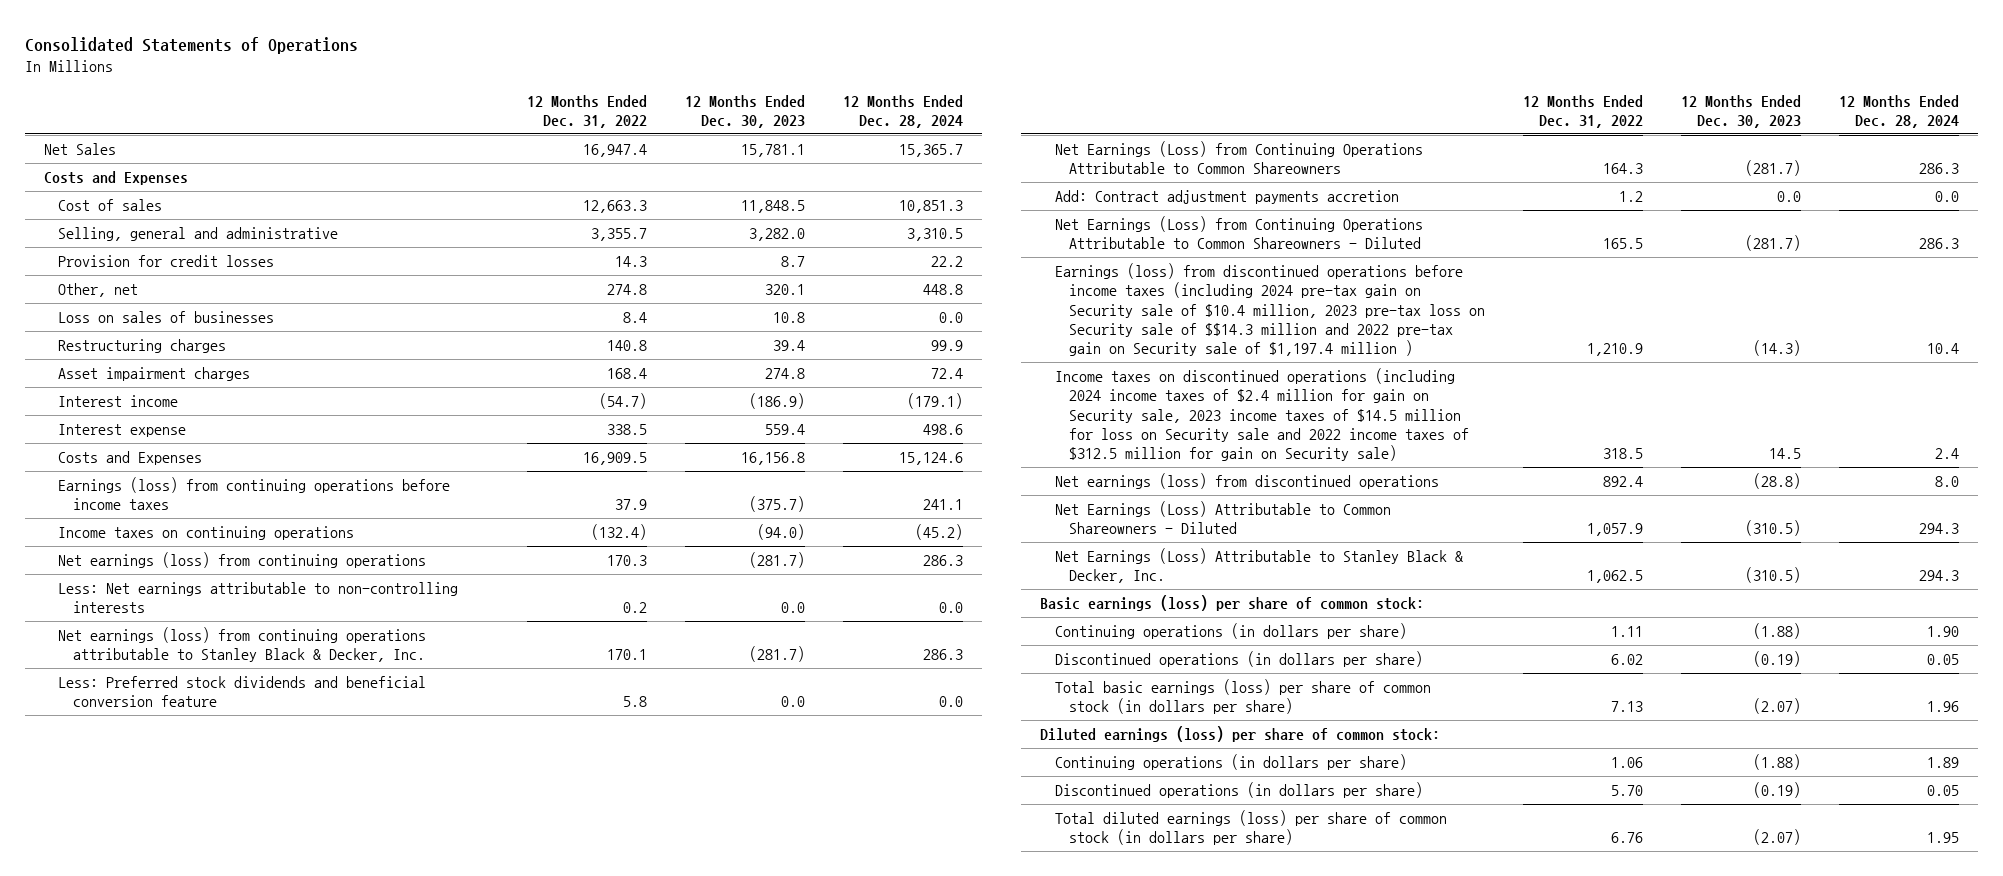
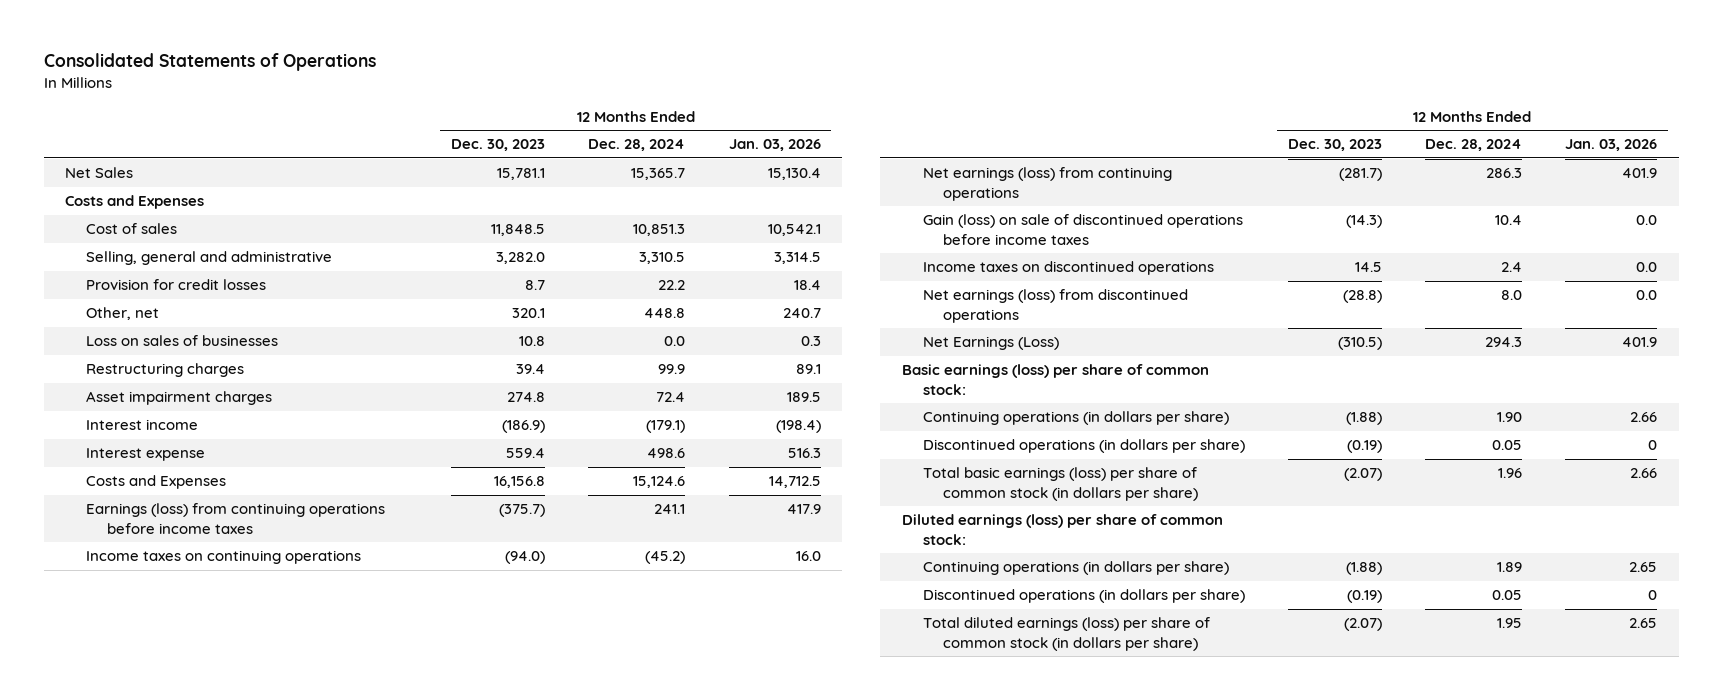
- | 12 Months Ended Dec. 31, 2022 | 12 Months Ended Dec. 30, 2023 | 12 Months Ended Dec. 28, 2024
+ | 12 Months Ended Dec. 30, 2023 | 12 Months Ended Dec. 28, 2024 | 12 Months Ended Jan. 03, 2026
- Less: Net earnings attributable to non-controlling interests | 0.2 | 0.0 | 0.0
- Net earnings (loss) from continuing operations attributable to Stanley Black & Decker, Inc. | 170.1 | (281.7) | 286.3
- Less: Preferred stock dividends and beneficial conversion feature | 5.8 | 0.0 | 0.0
- Net Earnings (Loss) from Continuing Operations Attributable to Common Shareowners | 164.3 | (281.7) | 286.3
- Add: Contract adjustment payments accretion | 1.2 | 0.0 | 0.0
- Net Earnings (Loss) from Continuing Operations Attributable to Common Shareowners - Diluted | 165.5 | (281.7) | 286.3
- Earnings (loss) from discontinued operations before income taxes (including 2024 pre-tax gain on Security sale of $10.4 million, 2023 pre-tax loss on Security sale of $$14.3 million and 2022 pre-tax gain on Security sale of $1,197.4 million ) | 1,210.9 | (14.3) | 10.4
- Income taxes on discontinued operations (including 2024 income taxes of $2.4 million for gain on Security sale, 2023 income taxes of $14.5 million for loss on Security sale and 2022 income taxes of $312.5 million for gain on Security sale) | 318.5 | 14.5 | 2.4
+ Gain (loss) on sale of discontinued operations before income taxes | (14.3) | 10.4 | 0.0
+ Income taxes on discontinued operations | 14.5 | 2.4 | 0.0
- Net Earnings (Loss) Attributable to Common Shareowners - Diluted | 1,057.9 | (310.5) | 294.3
- Net Earnings (Loss) Attributable to Stanley Black & Decker, Inc. | 1,062.5 | (310.5) | 294.3
+ Net Earnings (Loss) | (310.5) | 294.3 | 401.9

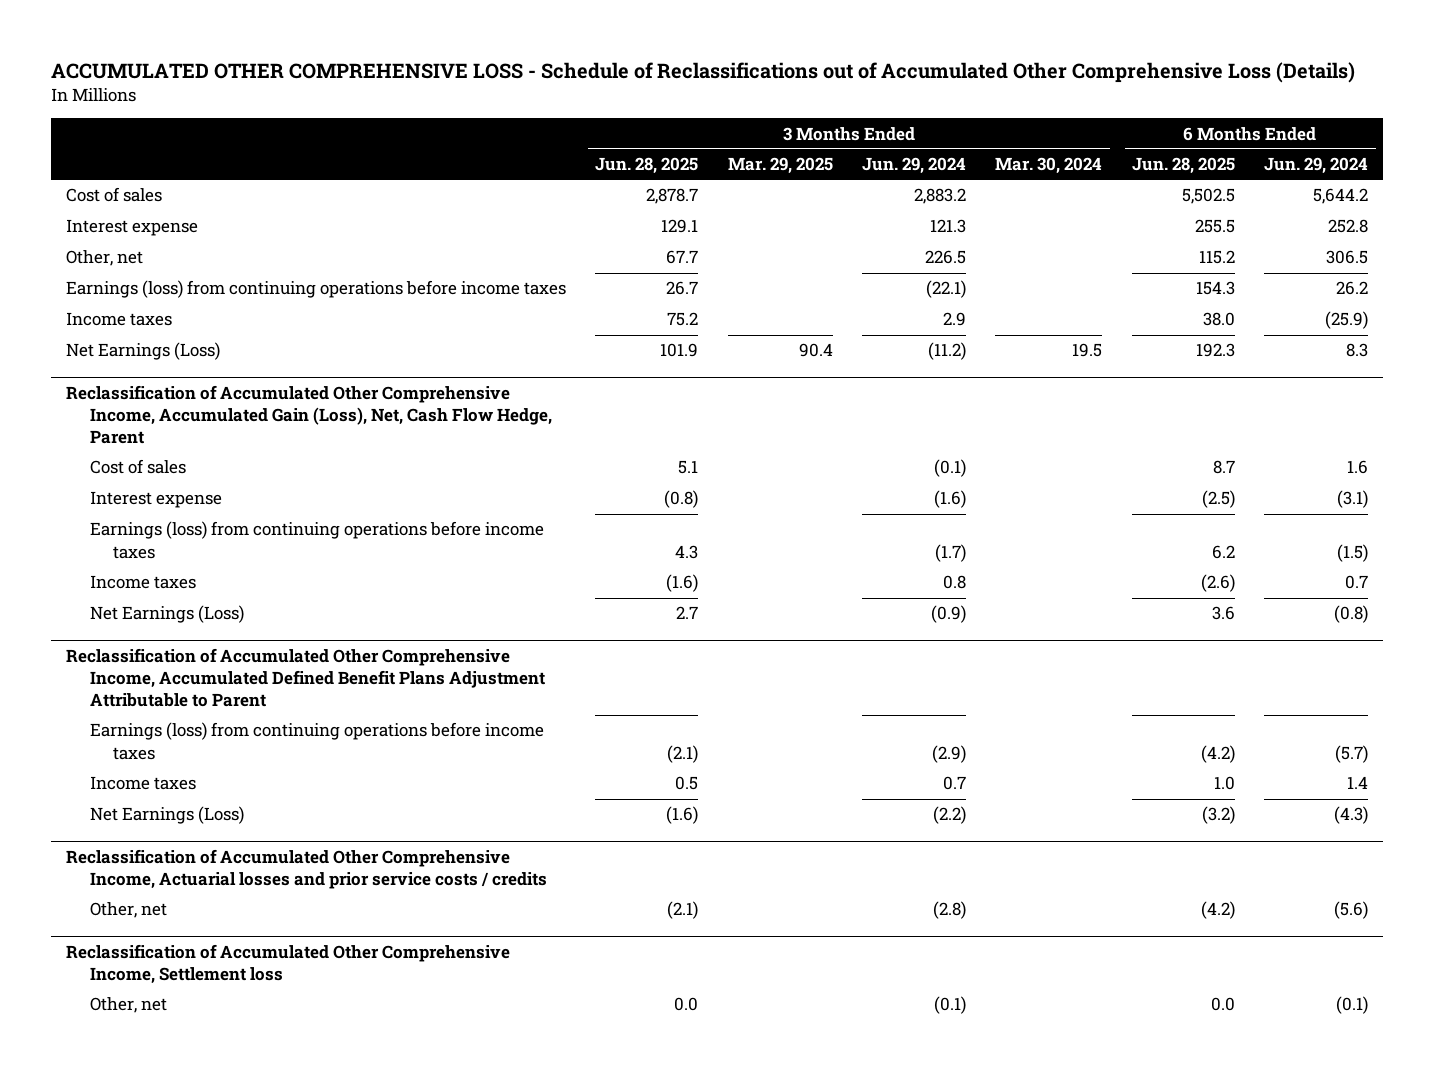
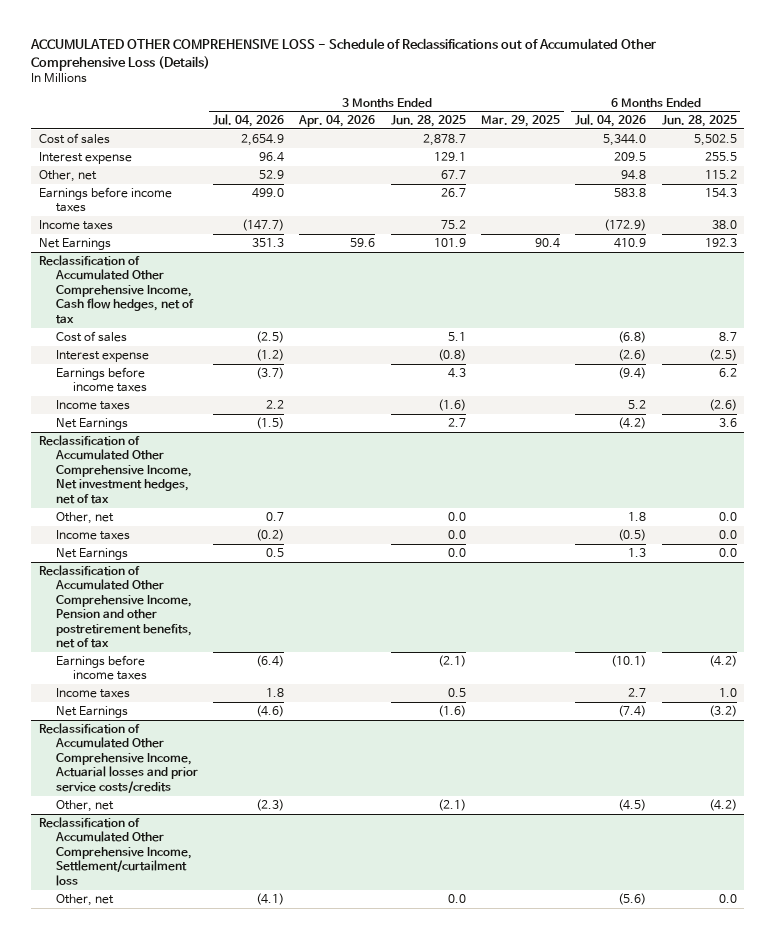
- | 3 Months Ended Jun. 28, 2025 | 3 Months Ended Mar. 29, 2025 | 3 Months Ended Jun. 29, 2024 | 3 Months Ended Mar. 30, 2024 | 6 Months Ended Jun. 28, 2025 | 6 Months Ended Jun. 29, 2024
+ | 3 Months Ended Jul. 04, 2026 | 3 Months Ended Apr. 04, 2026 | 3 Months Ended Jun. 28, 2025 | 3 Months Ended Mar. 29, 2025 | 6 Months Ended Jul. 04, 2026 | 6 Months Ended Jun. 28, 2025
- Earnings (loss) from continuing operations before income taxes | 26.7 | | (22.1) | | 154.3 | 26.2
+ Earnings before income taxes | 499.0 | | 26.7 | | 583.8 | 154.3
- Net Earnings (Loss) | 101.9 | 90.4 | (11.2) | 19.5 | 192.3 | 8.3
- Reclassification of Accumulated Other Comprehensive Income, Accumulated Gain (Loss), Net, Cash Flow Hedge, Parent
+ Net Earnings | 351.3 | 59.6 | 101.9 | 90.4 | 410.9 | 192.3
+ Reclassification of Accumulated Other Comprehensive Income, Cash flow hedges, net of tax
- Earnings (loss) from continuing operations before income taxes | 4.3 | | (1.7) | | 6.2 | (1.5)
+ Earnings before income taxes | (3.7) | | 4.3 | | (9.4) | 6.2
- Net Earnings (Loss) | 2.7 | | (0.9) | | 3.6 | (0.8)
- Reclassification of Accumulated Other Comprehensive Income, Accumulated Defined Benefit Plans Adjustment Attributable to Parent
- Earnings (loss) from continuing operations before income taxes | (2.1) | | (2.9) | | (4.2) | (5.7)
+ Net Earnings | (1.5) | | 2.7 | | (4.2) | 3.6
+ Reclassification of Accumulated Other Comprehensive Income, Net investment hedges, net of tax
+ Other, net | 0.7 | | 0.0 | | 1.8 | 0.0
+ Income taxes | (0.2) | | 0.0 | | (0.5) | 0.0
+ Net Earnings | 0.5 | | 0.0 | | 1.3 | 0.0
+ Reclassification of Accumulated Other Comprehensive Income, Pension and other postretirement benefits, net of tax
+ Earnings before income taxes | (6.4) | | (2.1) | | (10.1) | (4.2)
- Net Earnings (Loss) | (1.6) | | (2.2) | | (3.2) | (4.3)
- Reclassification of Accumulated Other Comprehensive Income, Actuarial losses and prior service costs / credits
+ Net Earnings | (4.6) | | (1.6) | | (7.4) | (3.2)
+ Reclassification of Accumulated Other Comprehensive Income, Actuarial losses and prior service costs/credits
- Reclassification of Accumulated Other Comprehensive Income, Settlement loss
+ Reclassification of Accumulated Other Comprehensive Income, Settlement/curtailment loss

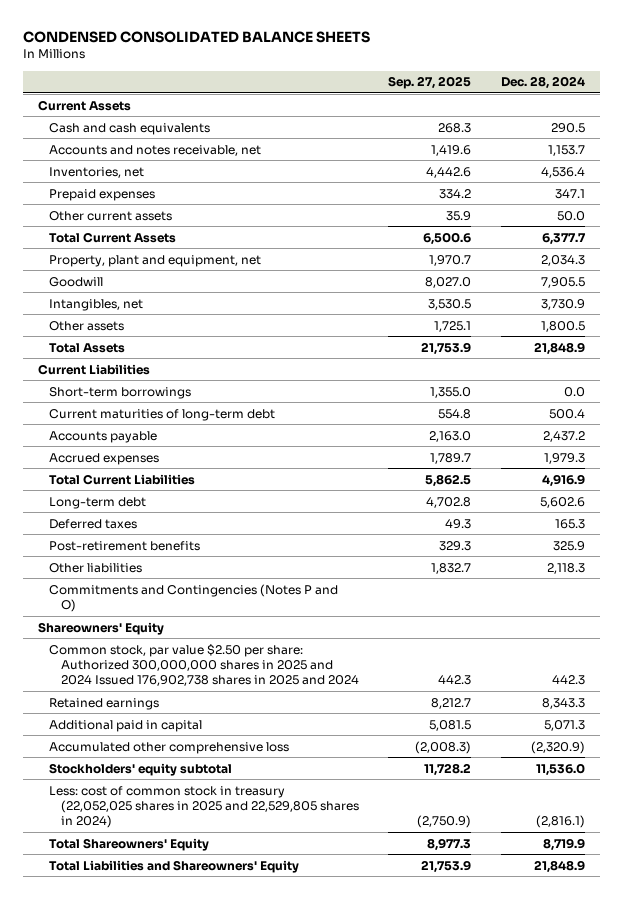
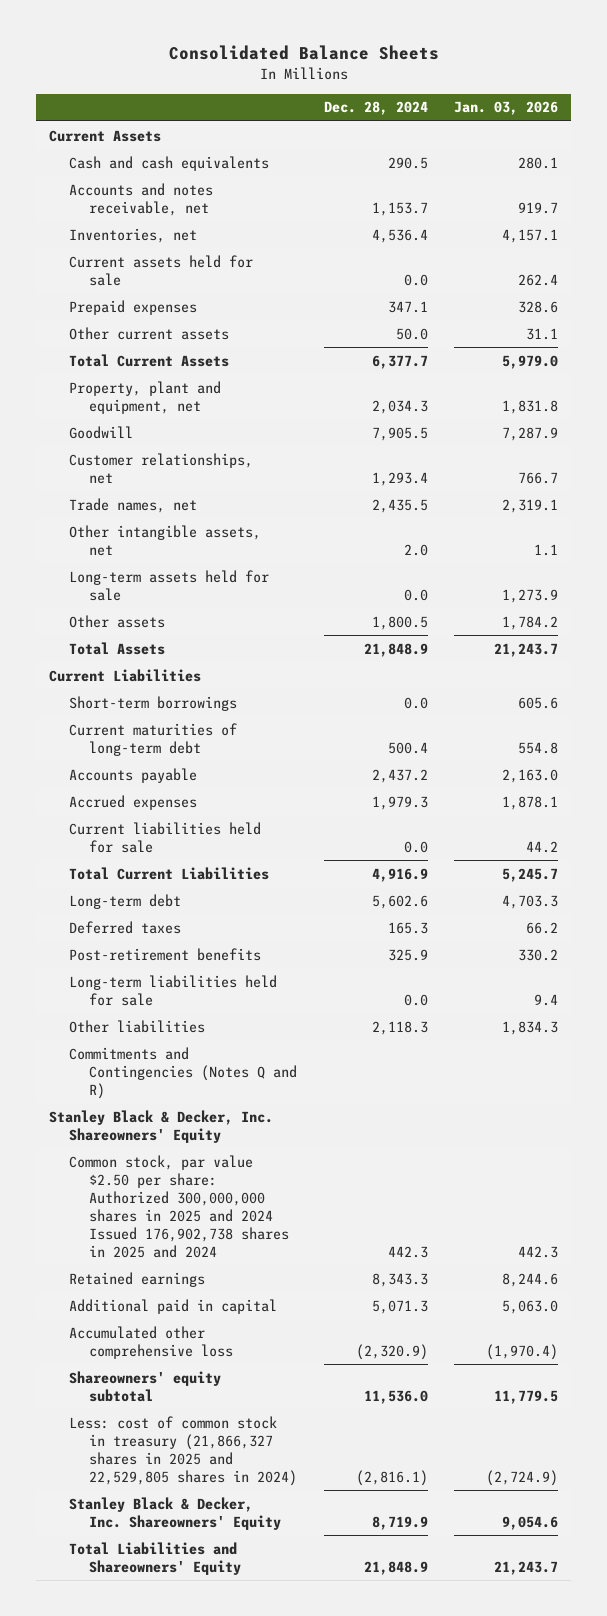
- CONDENSED CONSOLIDATED BALANCE SHEETS
+ Consolidated Balance Sheets
- | Sep. 27, 2025 | Dec. 28, 2024
+ | Dec. 28, 2024 | Jan. 03, 2026
+ Current assets held for sale | 0.0 | 262.4
- Intangibles, net | 3,530.5 | 3,730.9
+ Customer relationships, net | 1,293.4 | 766.7
+ Trade names, net | 2,435.5 | 2,319.1
+ Other intangible assets, net | 2.0 | 1.1
+ Long-term assets held for sale | 0.0 | 1,273.9
+ Current liabilities held for sale | 0.0 | 44.2
+ Long-term liabilities held for sale | 0.0 | 9.4
- Commitments and Contingencies (Notes P and O)
- Shareowners' Equity
+ Commitments and Contingencies (Notes Q and R)
+ Stanley Black & Decker, Inc. Shareowners' Equity
- Stockholders' equity subtotal | 11,728.2 | 11,536.0
- Less: cost of common stock in treasury (22,052,025 shares in 2025 and 22,529,805 shares in 2024) | (2,750.9) | (2,816.1)
- Total Shareowners' Equity | 8,977.3 | 8,719.9
+ Shareowners' equity subtotal | 11,536.0 | 11,779.5
+ Less: cost of common stock in treasury (21,866,327 shares in 2025 and 22,529,805 shares in 2024) | (2,816.1) | (2,724.9)
+ Stanley Black & Decker, Inc. Shareowners' Equity | 8,719.9 | 9,054.6

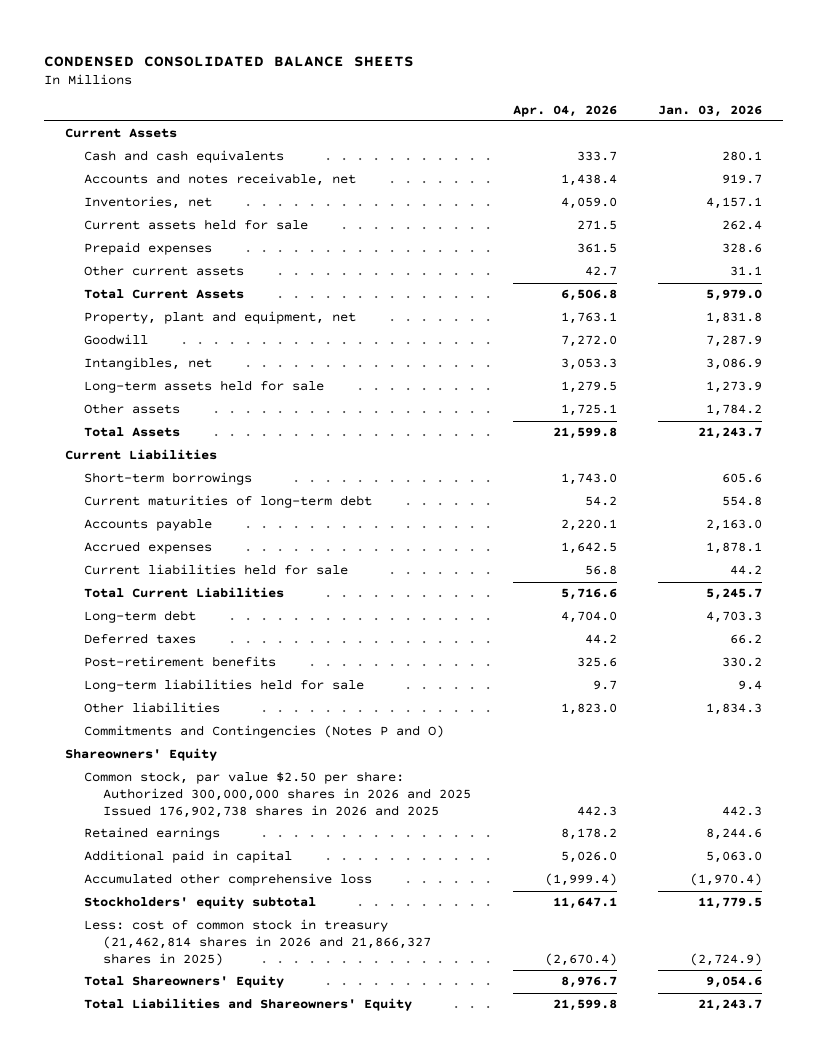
- Consolidated Balance Sheets
+ CONDENSED CONSOLIDATED BALANCE SHEETS
- | Dec. 28, 2024 | Jan. 03, 2026
+ | Apr. 04, 2026 | Jan. 03, 2026
- Customer relationships, net | 1,293.4 | 766.7
- Trade names, net | 2,435.5 | 2,319.1
- Other intangible assets, net | 2.0 | 1.1
+ Intangibles, net | 3,053.3 | 3,086.9
- Commitments and Contingencies (Notes Q and R)
- Stanley Black & Decker, Inc. Shareowners' Equity
- Common stock, par value $2.50 per share: Authorized 300,000,000 shares in 2025 and 2024 Issued 176,902,738 shares in 2025 and 2024 | 442.3 | 442.3
+ Commitments and Contingencies (Notes P and O)
+ Shareowners' Equity
+ Common stock, par value $2.50 per share: Authorized 300,000,000 shares in 2026 and 2025 Issued 176,902,738 shares in 2026 and 2025 | 442.3 | 442.3
- Shareowners' equity subtotal | 11,536.0 | 11,779.5
- Less: cost of common stock in treasury (21,866,327 shares in 2025 and 22,529,805 shares in 2024) | (2,816.1) | (2,724.9)
- Stanley Black & Decker, Inc. Shareowners' Equity | 8,719.9 | 9,054.6
+ Stockholders' equity subtotal | 11,647.1 | 11,779.5
+ Less: cost of common stock in treasury (21,462,814 shares in 2026 and 21,866,327 shares in 2025) | (2,670.4) | (2,724.9)
+ Total Shareowners' Equity | 8,976.7 | 9,054.6

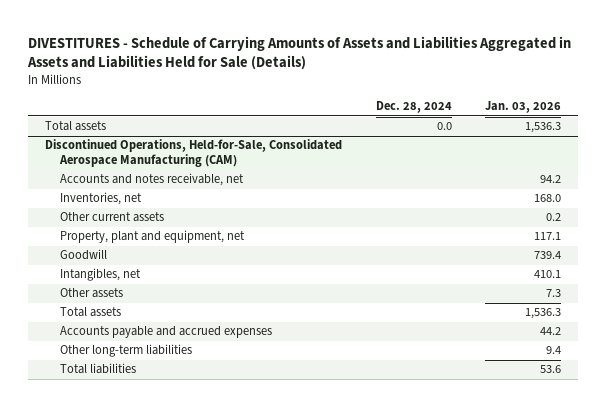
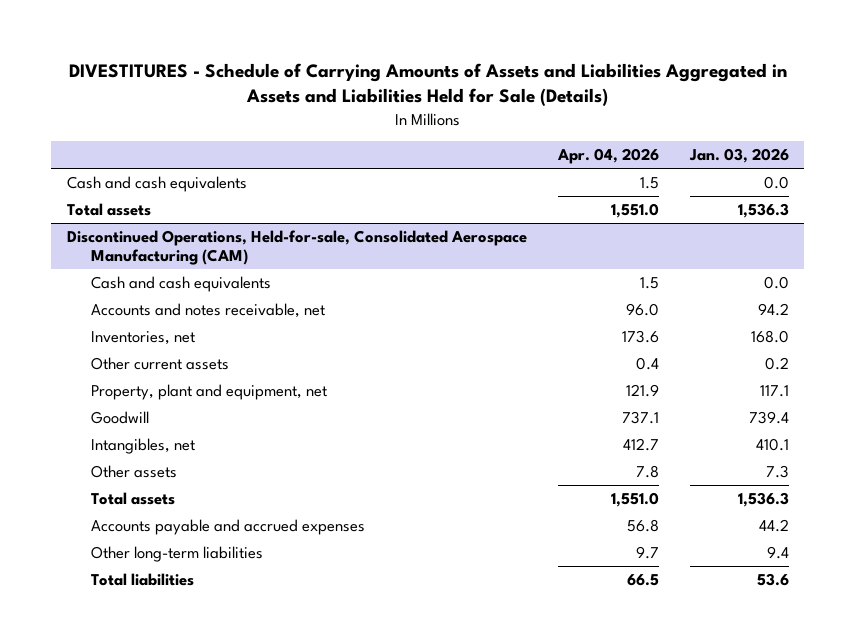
- | Dec. 28, 2024 | Jan. 03, 2026
+ | Apr. 04, 2026 | Jan. 03, 2026
+ Cash and cash equivalents | 1.5 | 0.0
- Discontinued Operations, Held-for-Sale, Consolidated Aerospace Manufacturing (CAM)
+ Discontinued Operations, Held-for-sale, Consolidated Aerospace Manufacturing (CAM)
+ Cash and cash equivalents | 1.5 | 0.0

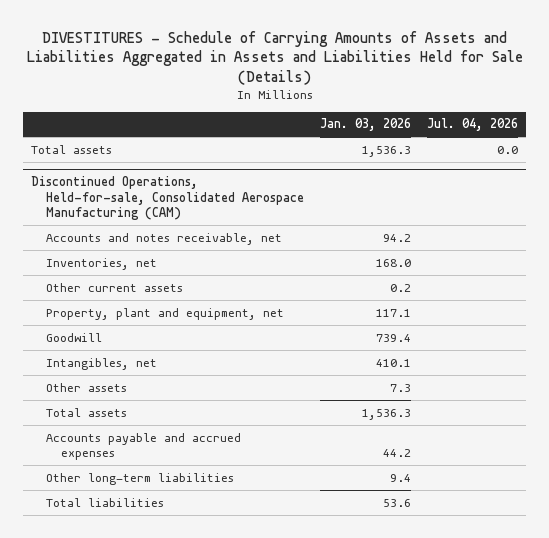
- | Apr. 04, 2026 | Jan. 03, 2026
+ | Jan. 03, 2026 | Jul. 04, 2026
- Cash and cash equivalents | 1.5 | 0.0
@ Discontinued Operations, Held-for-sale, Consolidated Aerospace Manufacturing (CAM)
- Cash and cash equivalents | 1.5 | 0.0

